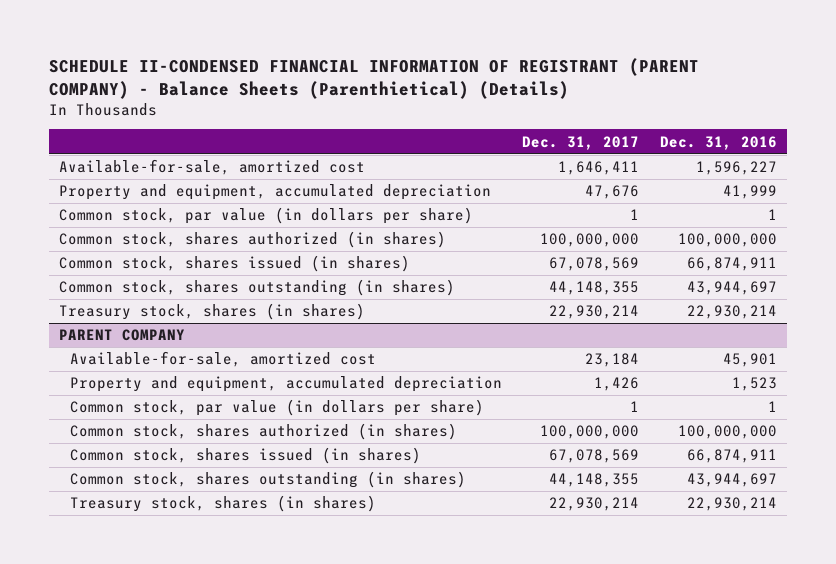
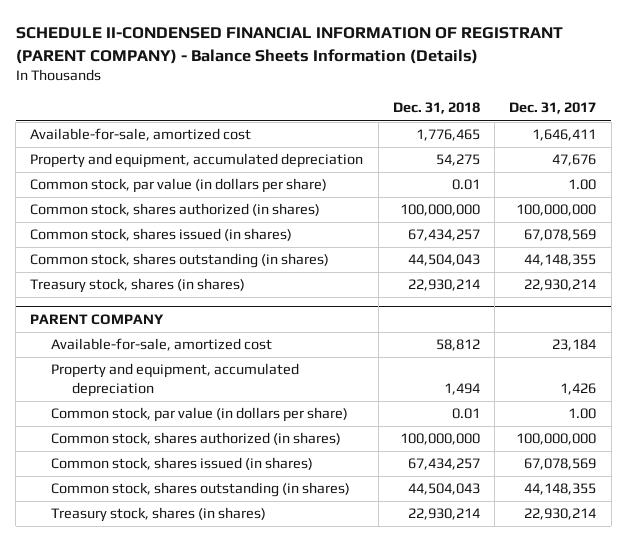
- SCHEDULE II-CONDENSED FINANCIAL INFORMATION OF REGISTRANT (PARENT COMPANY) - Balance Sheets (Parenthietical) (Details)
+ SCHEDULE II-CONDENSED FINANCIAL INFORMATION OF REGISTRANT (PARENT COMPANY) - Balance Sheets Information (Details)
- | Dec. 31, 2017 | Dec. 31, 2016
+ | Dec. 31, 2018 | Dec. 31, 2017
- Common stock, par value (in dollars per share) | 1 | 1
+ Common stock, par value (in dollars per share) | 0.01 | 1.00
@ PARENT COMPANY
- Common stock, par value (in dollars per share) | 1 | 1
+ Common stock, par value (in dollars per share) | 0.01 | 1.00

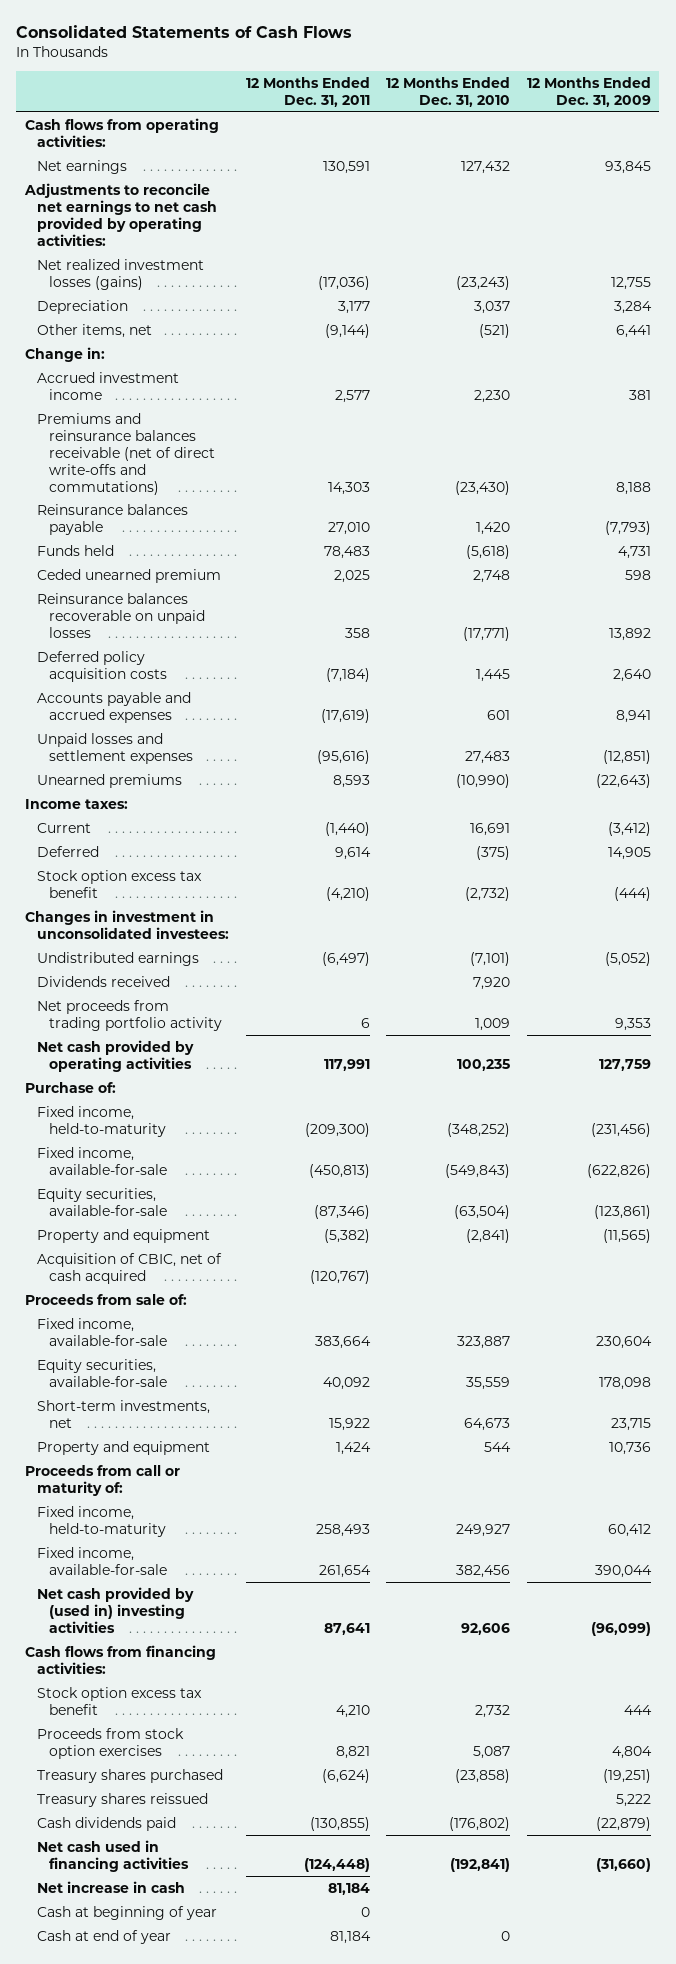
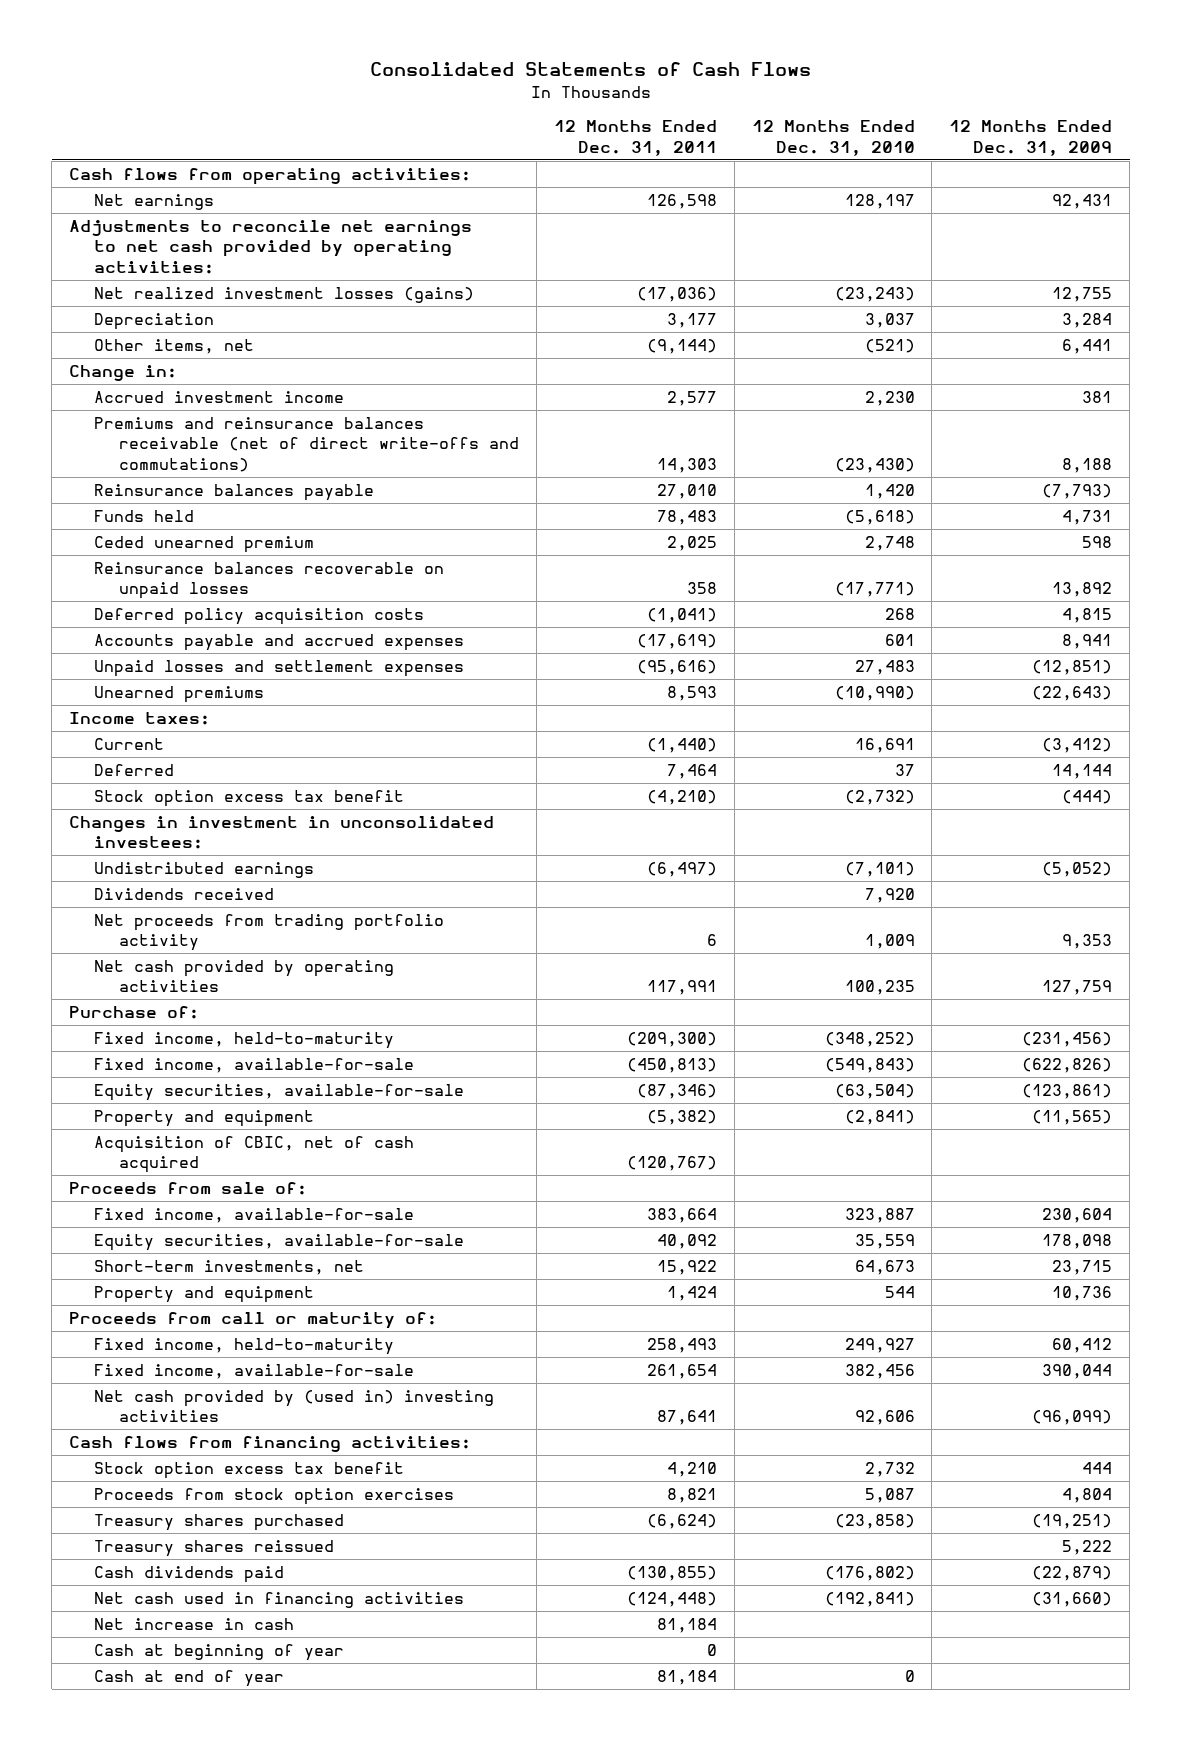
- Net earnings | 130,591 | 127,432 | 93,845
+ Net earnings | 126,598 | 128,197 | 92,431
- Deferred policy acquisition costs | (7,184) | 1,445 | 2,640
+ Deferred policy acquisition costs | (1,041) | 268 | 4,815
- Deferred | 9,614 | (375) | 14,905
+ Deferred | 7,464 | 37 | 14,144

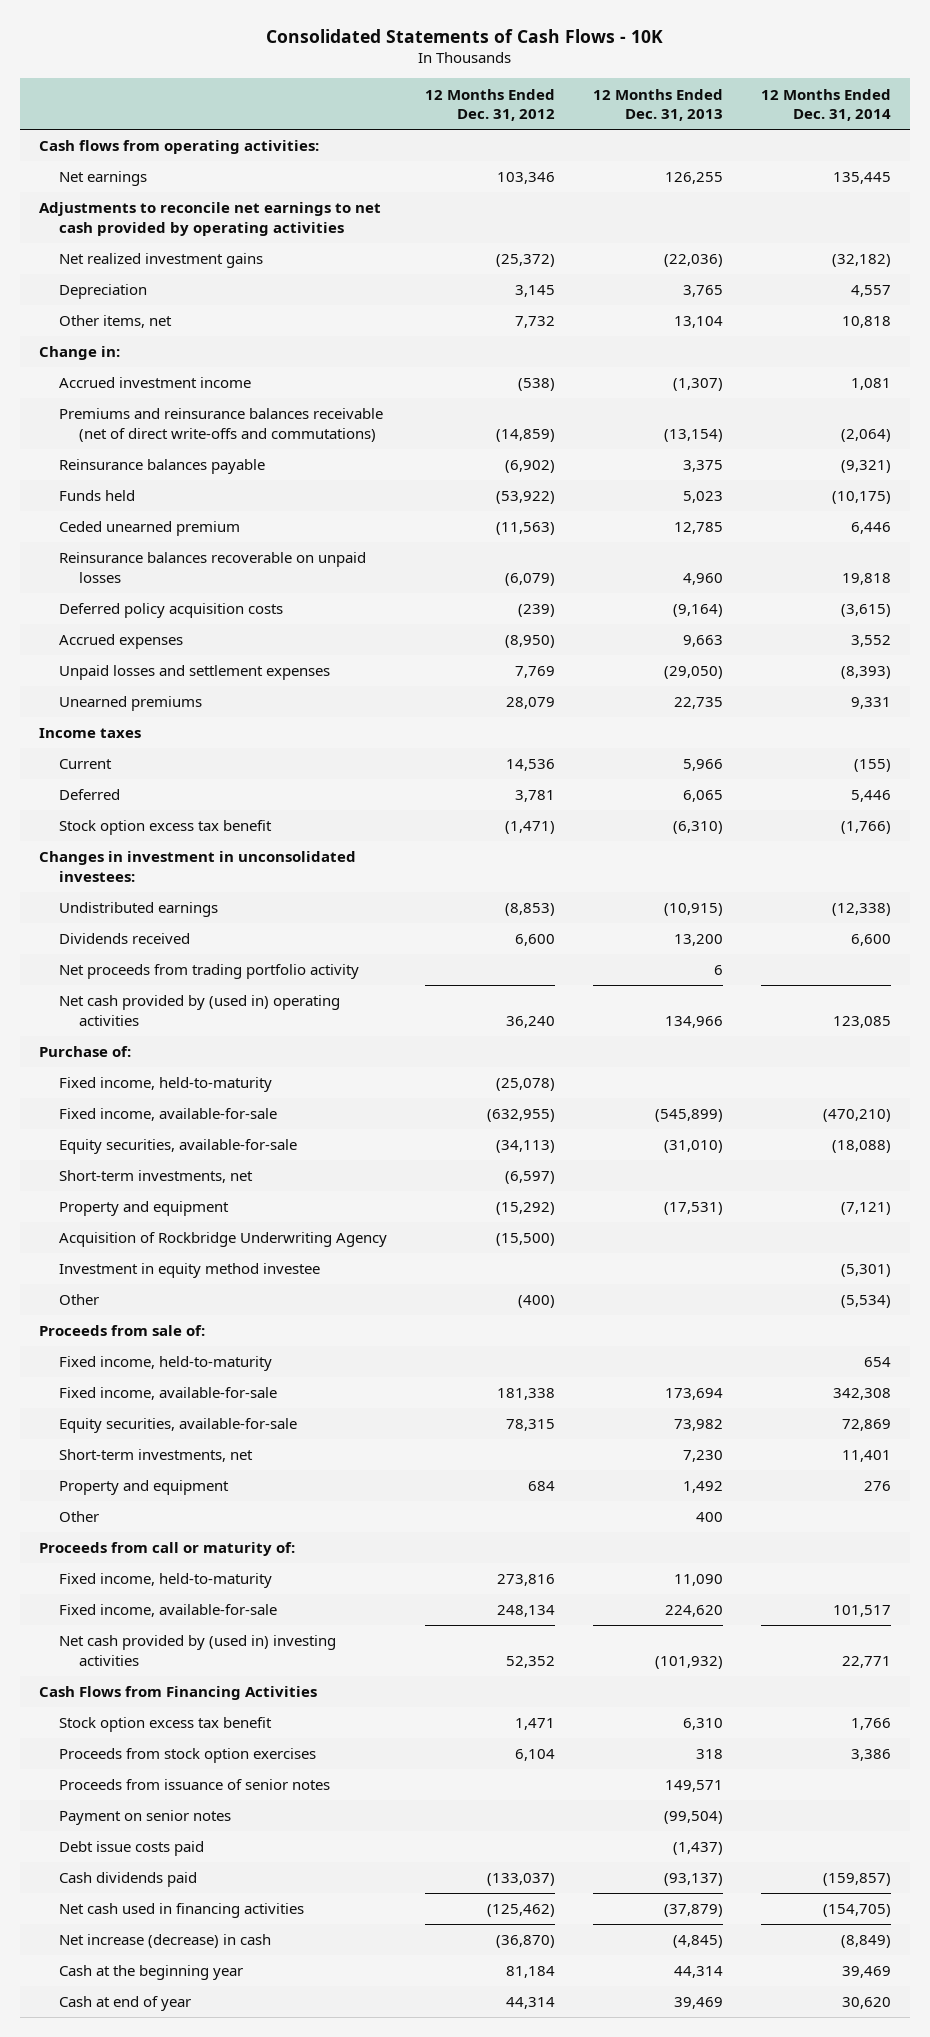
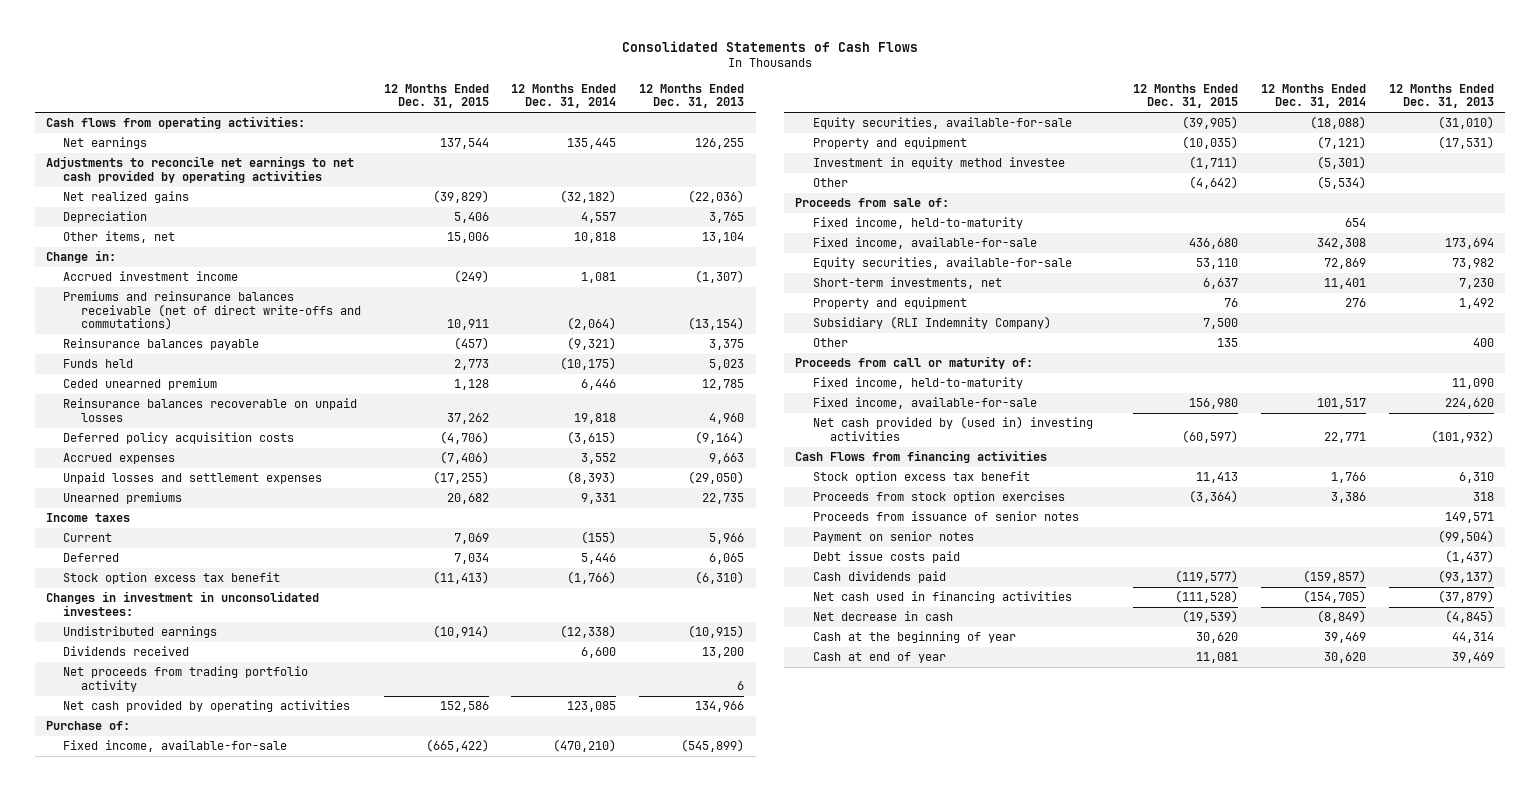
- Consolidated Statements of Cash Flows - 10K
+ Consolidated Statements of Cash Flows
- | 12 Months Ended Dec. 31, 2012 | 12 Months Ended Dec. 31, 2013 | 12 Months Ended Dec. 31, 2014
+ | 12 Months Ended Dec. 31, 2015 | 12 Months Ended Dec. 31, 2014 | 12 Months Ended Dec. 31, 2013
- Net realized investment gains | (25,372) | (22,036) | (32,182)
+ Net realized gains | (39,829) | (32,182) | (22,036)
- Net cash provided by (used in) operating activities | 36,240 | 134,966 | 123,085
+ Net cash provided by operating activities | 152,586 | 123,085 | 134,966
- Fixed income, held-to-maturity | (25,078) | |
- Short-term investments, net | (6,597) | |
- Acquisition of Rockbridge Underwriting Agency | (15,500) | |
+ Subsidiary (RLI Indemnity Company) | 7,500 | |
- Cash Flows from Financing Activities
+ Cash Flows from financing activities
- Net increase (decrease) in cash | (36,870) | (4,845) | (8,849)
- Cash at the beginning year | 81,184 | 44,314 | 39,469
+ Net decrease in cash | (19,539) | (8,849) | (4,845)
+ Cash at the beginning of year | 30,620 | 39,469 | 44,314

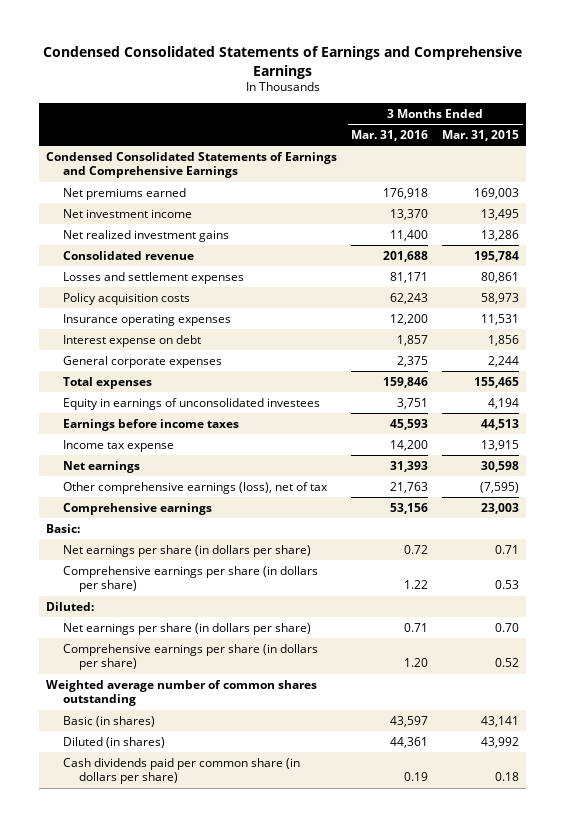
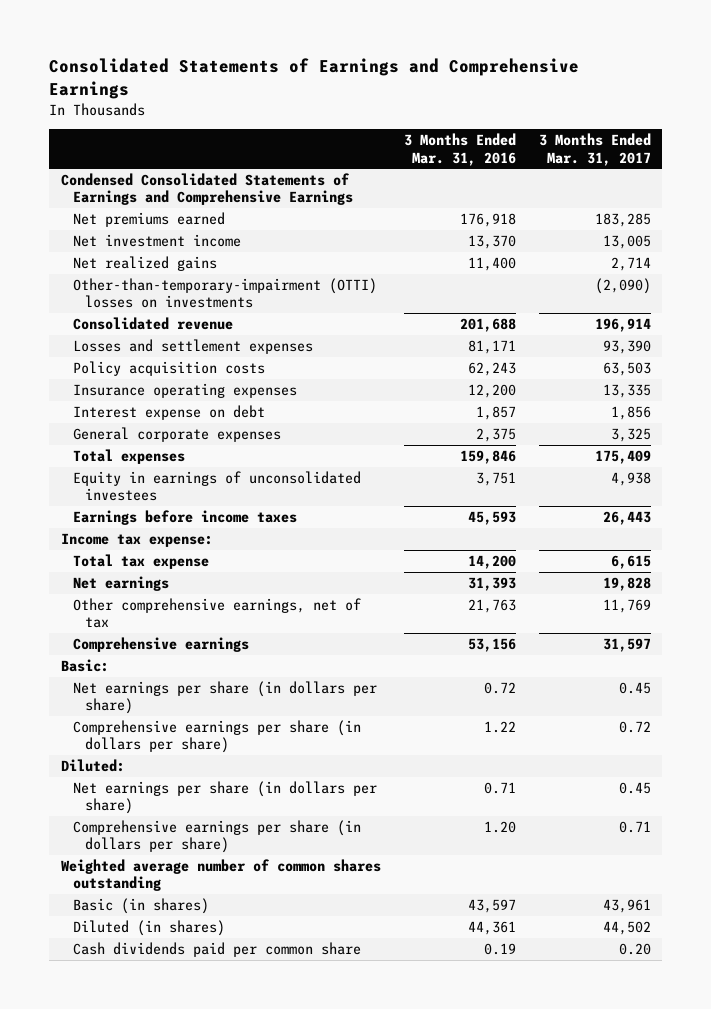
- Condensed Consolidated Statements of Earnings and Comprehensive Earnings
+ Consolidated Statements of Earnings and Comprehensive Earnings
- | 3 Months Ended Mar. 31, 2016 | 3 Months Ended Mar. 31, 2015
+ | 3 Months Ended Mar. 31, 2016 | 3 Months Ended Mar. 31, 2017
- Net realized investment gains | 11,400 | 13,286
+ Net realized gains | 11,400 | 2,714
+ Other-than-temporary-impairment (OTTI) losses on investments | | (2,090)
- Income tax expense | 14,200 | 13,915
+ Income tax expense:
+ Total tax expense | 14,200 | 6,615
- Other comprehensive earnings (loss), net of tax | 21,763 | (7,595)
+ Other comprehensive earnings, net of tax | 21,763 | 11,769
- Cash dividends paid per common share (in dollars per share) | 0.19 | 0.18
+ Cash dividends paid per common share | 0.19 | 0.20

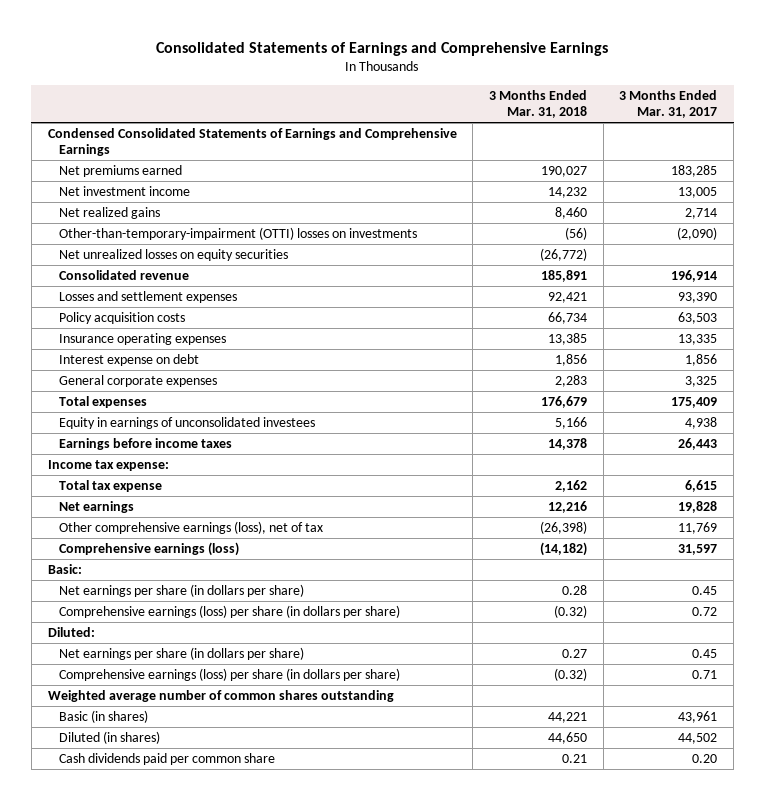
- | 3 Months Ended Mar. 31, 2016 | 3 Months Ended Mar. 31, 2017
+ | 3 Months Ended Mar. 31, 2018 | 3 Months Ended Mar. 31, 2017
+ Net unrealized losses on equity securities | (26,772) |
- Other comprehensive earnings, net of tax | 21,763 | 11,769
- Comprehensive earnings | 53,156 | 31,597
+ Other comprehensive earnings (loss), net of tax | (26,398) | 11,769
+ Comprehensive earnings (loss) | (14,182) | 31,597
- Comprehensive earnings per share (in dollars per share) | 1.22 | 0.72
+ Comprehensive earnings (loss) per share (in dollars per share) | (0.32) | 0.72
- Comprehensive earnings per share (in dollars per share) | 1.20 | 0.71
+ Comprehensive earnings (loss) per share (in dollars per share) | (0.32) | 0.71

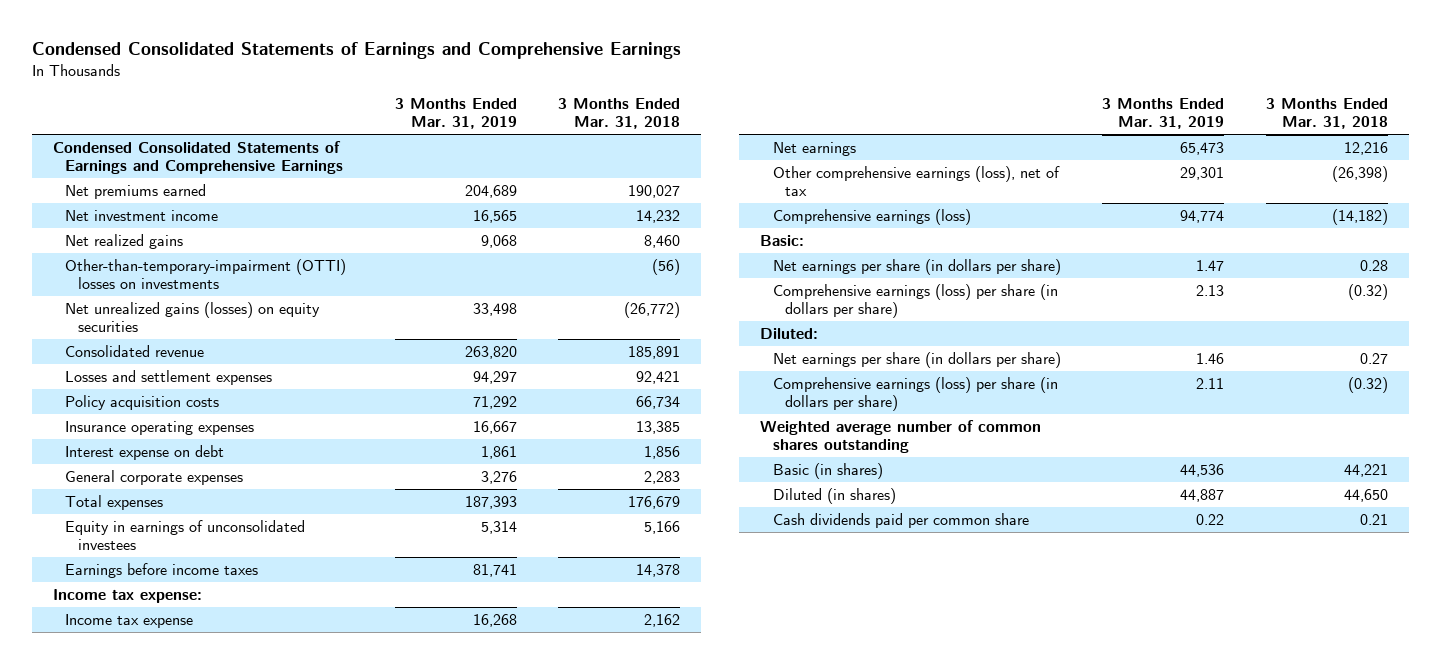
- Consolidated Statements of Earnings and Comprehensive Earnings
+ Condensed Consolidated Statements of Earnings and Comprehensive Earnings
- | 3 Months Ended Mar. 31, 2018 | 3 Months Ended Mar. 31, 2017
+ | 3 Months Ended Mar. 31, 2019 | 3 Months Ended Mar. 31, 2018
- Net unrealized losses on equity securities | (26,772) |
+ Net unrealized gains (losses) on equity securities | 33,498 | (26,772)
- Total tax expense | 2,162 | 6,615
+ Income tax expense | 16,268 | 2,162

